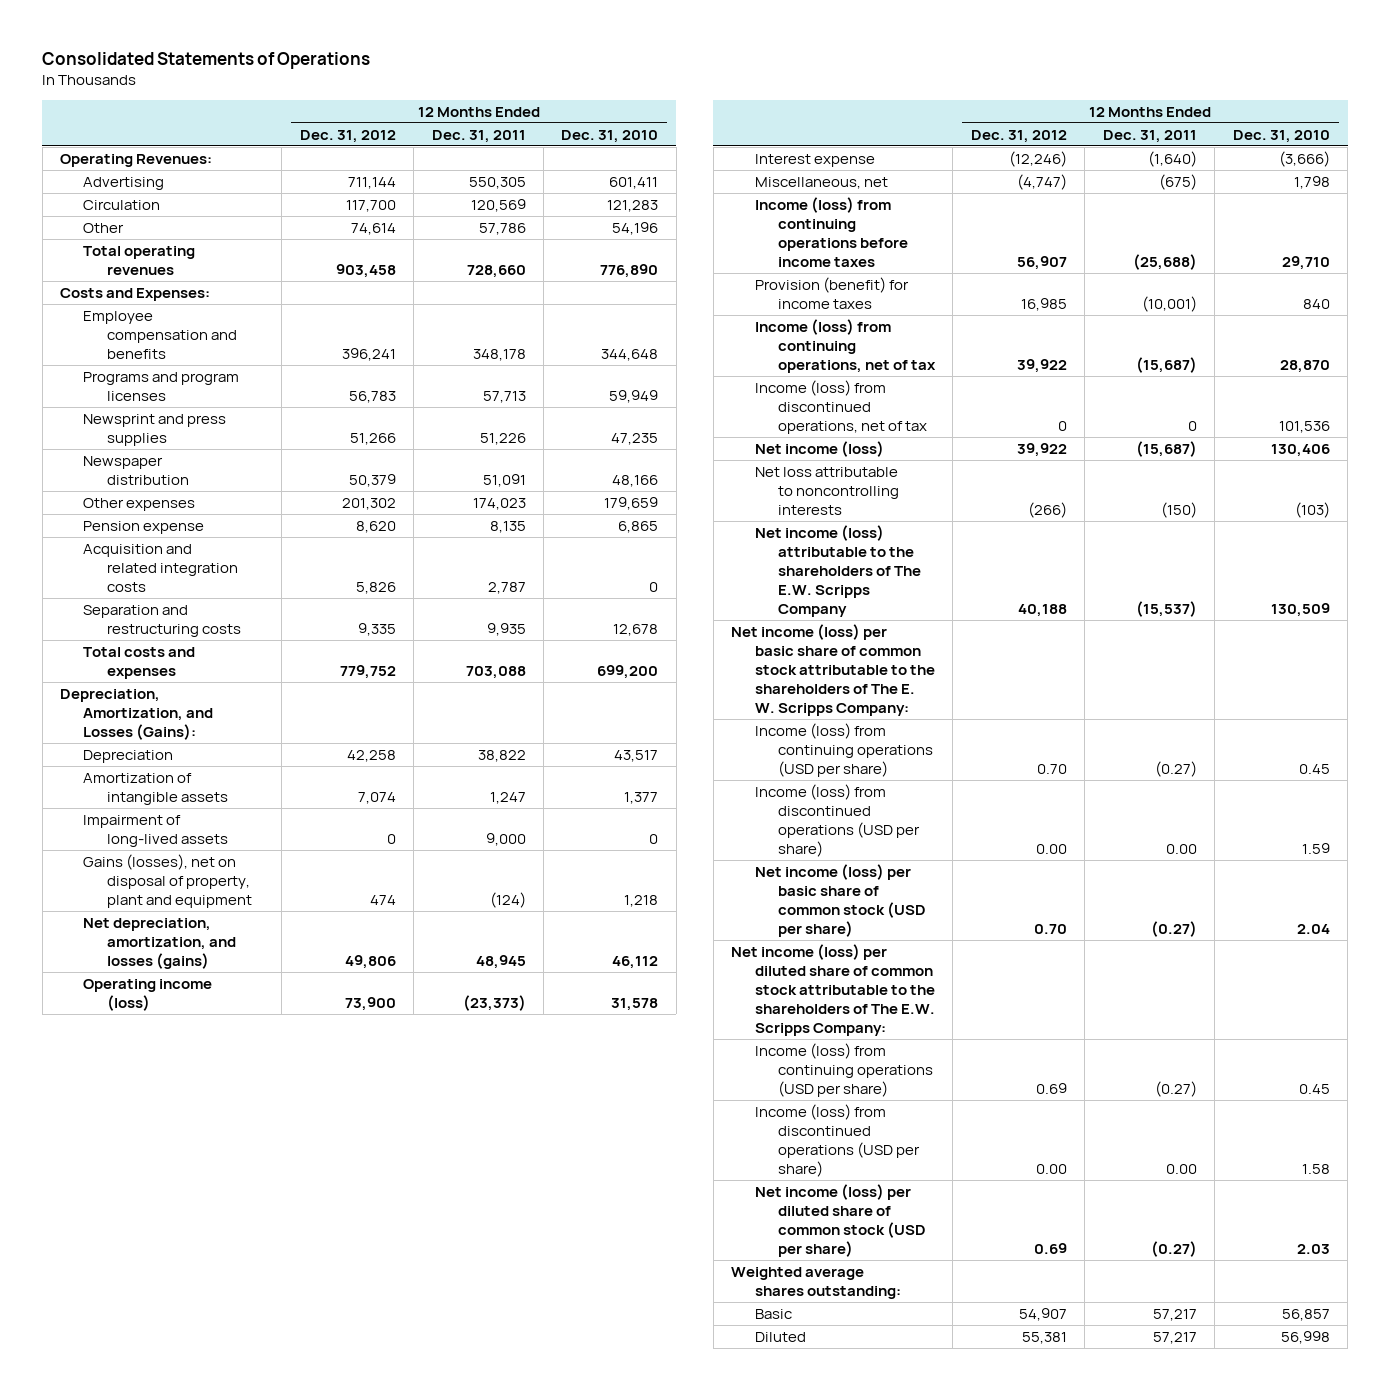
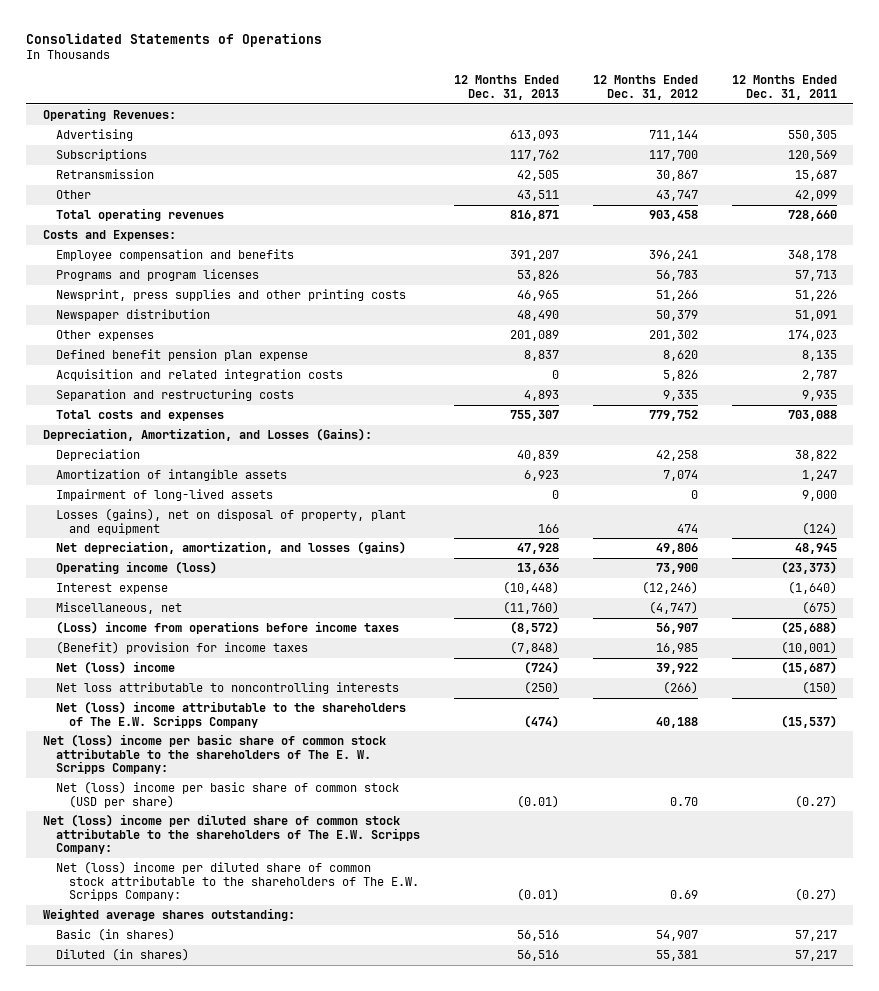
- | 12 Months Ended Dec. 31, 2012 | 12 Months Ended Dec. 31, 2011 | 12 Months Ended Dec. 31, 2010
+ | 12 Months Ended Dec. 31, 2013 | 12 Months Ended Dec. 31, 2012 | 12 Months Ended Dec. 31, 2011
- Circulation | 117,700 | 120,569 | 121,283
- Other | 74,614 | 57,786 | 54,196
+ Subscriptions | 117,762 | 117,700 | 120,569
+ Retransmission | 42,505 | 30,867 | 15,687
+ Other | 43,511 | 43,747 | 42,099
- Newsprint and press supplies | 51,266 | 51,226 | 47,235
+ Newsprint, press supplies and other printing costs | 46,965 | 51,266 | 51,226
- Pension expense | 8,620 | 8,135 | 6,865
+ Defined benefit pension plan expense | 8,837 | 8,620 | 8,135
- Gains (losses), net on disposal of property, plant and equipment | 474 | (124) | 1,218
+ Losses (gains), net on disposal of property, plant and equipment | 166 | 474 | (124)
- Income (loss) from continuing operations before income taxes | 56,907 | (25,688) | 29,710
- Provision (benefit) for income taxes | 16,985 | (10,001) | 840
- Income (loss) from continuing operations, net of tax | 39,922 | (15,687) | 28,870
- Income (loss) from discontinued operations, net of tax | 0 | 0 | 101,536
- Net income (loss) | 39,922 | (15,687) | 130,406
+ (Loss) income from operations before income taxes | (8,572) | 56,907 | (25,688)
+ (Benefit) provision for income taxes | (7,848) | 16,985 | (10,001)
+ Net (loss) income | (724) | 39,922 | (15,687)
- Net income (loss) attributable to the shareholders of The E.W. Scripps Company | 40,188 | (15,537) | 130,509
- Net income (loss) per basic share of common stock attributable to the shareholders of The E. W. Scripps Company:
- Income (loss) from continuing operations (USD per share) | 0.70 | (0.27) | 0.45
- Income (loss) from discontinued operations (USD per share) | 0.00 | 0.00 | 1.59
- Net income (loss) per basic share of common stock (USD per share) | 0.70 | (0.27) | 2.04
- Net income (loss) per diluted share of common stock attributable to the shareholders of The E.W. Scripps Company:
- Income (loss) from continuing operations (USD per share) | 0.69 | (0.27) | 0.45
- Income (loss) from discontinued operations (USD per share) | 0.00 | 0.00 | 1.58
- Net income (loss) per diluted share of common stock (USD per share) | 0.69 | (0.27) | 2.03
+ Net (loss) income attributable to the shareholders of The E.W. Scripps Company | (474) | 40,188 | (15,537)
+ Net (loss) income per basic share of common stock attributable to the shareholders of The E. W. Scripps Company:
+ Net (loss) income per basic share of common stock (USD per share) | (0.01) | 0.70 | (0.27)
+ Net (loss) income per diluted share of common stock attributable to the shareholders of The E.W. Scripps Company:
+ Net (loss) income per diluted share of common stock attributable to the shareholders of The E.W. Scripps Company: | (0.01) | 0.69 | (0.27)
- Basic | 54,907 | 57,217 | 56,857
- Diluted | 55,381 | 57,217 | 56,998
+ Basic (in shares) | 56,516 | 54,907 | 57,217
+ Diluted (in shares) | 56,516 | 55,381 | 57,217

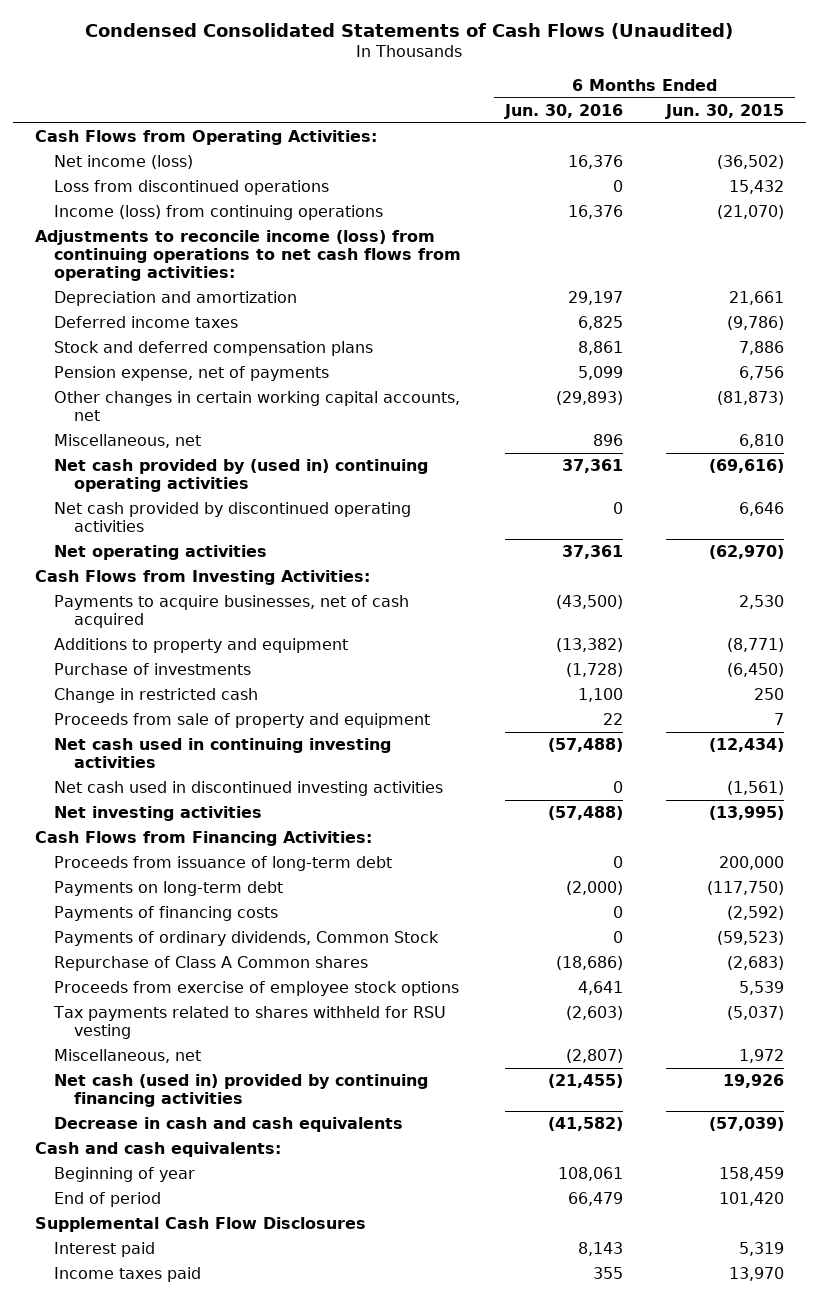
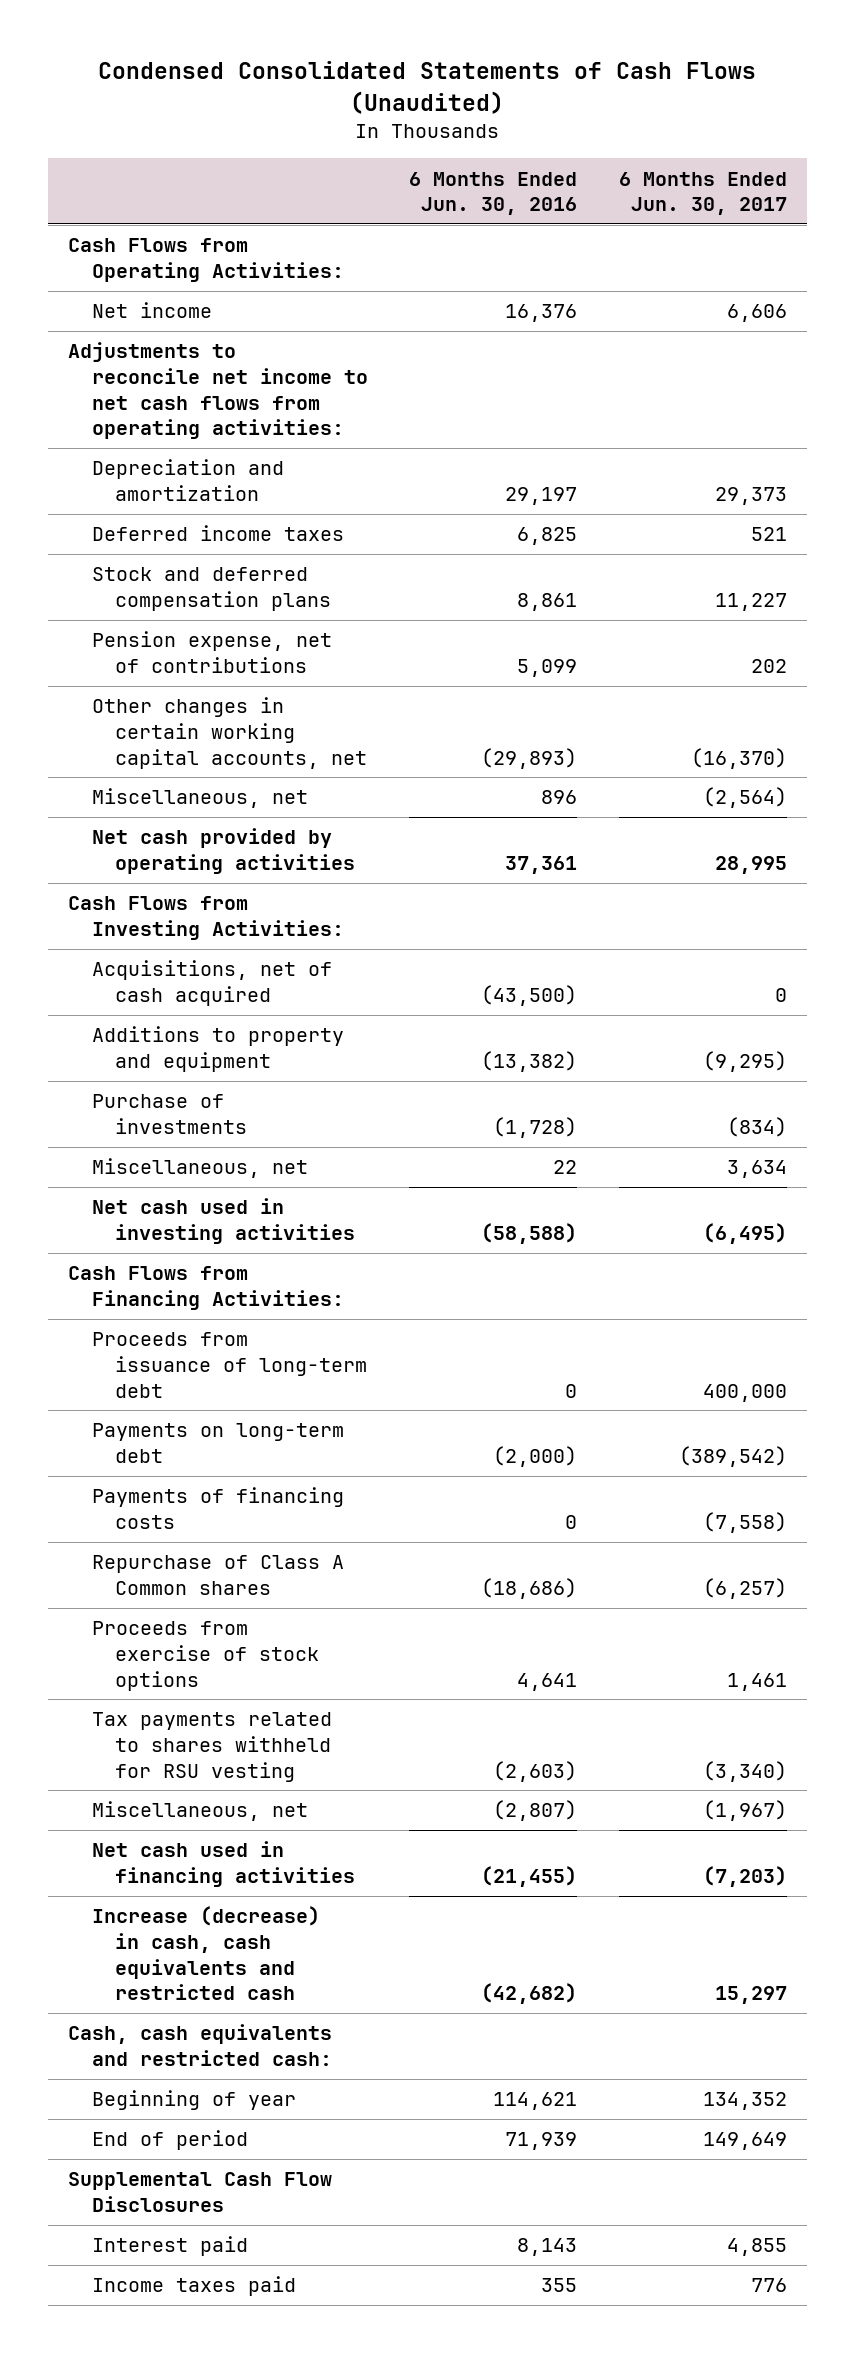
- | 6 Months Ended Jun. 30, 2016 | 6 Months Ended Jun. 30, 2015
+ | 6 Months Ended Jun. 30, 2016 | 6 Months Ended Jun. 30, 2017
- Net income (loss) | 16,376 | (36,502)
- Loss from discontinued operations | 0 | 15,432
- Income (loss) from continuing operations | 16,376 | (21,070)
- Adjustments to reconcile income (loss) from continuing operations to net cash flows from operating activities:
+ Net income | 16,376 | 6,606
+ Adjustments to reconcile net income to net cash flows from operating activities:
- Pension expense, net of payments | 5,099 | 6,756
+ Pension expense, net of contributions | 5,099 | 202
- Net cash provided by (used in) continuing operating activities | 37,361 | (69,616)
- Net cash provided by discontinued operating activities | 0 | 6,646
- Net operating activities | 37,361 | (62,970)
+ Net cash provided by operating activities | 37,361 | 28,995
- Payments to acquire businesses, net of cash acquired | (43,500) | 2,530
+ Acquisitions, net of cash acquired | (43,500) | 0
- Change in restricted cash | 1,100 | 250
- Proceeds from sale of property and equipment | 22 | 7
- Net cash used in continuing investing activities | (57,488) | (12,434)
- Net cash used in discontinued investing activities | 0 | (1,561)
- Net investing activities | (57,488) | (13,995)
+ Miscellaneous, net | 22 | 3,634
+ Net cash used in investing activities | (58,588) | (6,495)
- Payments of ordinary dividends, Common Stock | 0 | (59,523)
- Proceeds from exercise of employee stock options | 4,641 | 5,539
+ Proceeds from exercise of stock options | 4,641 | 1,461
- Net cash (used in) provided by continuing financing activities | (21,455) | 19,926
- Decrease in cash and cash equivalents | (41,582) | (57,039)
- Cash and cash equivalents:
- Beginning of year | 108,061 | 158,459
- End of period | 66,479 | 101,420
+ Net cash used in financing activities | (21,455) | (7,203)
+ Increase (decrease) in cash, cash equivalents and restricted cash | (42,682) | 15,297
+ Cash, cash equivalents and restricted cash:
+ Beginning of year | 114,621 | 134,352
+ End of period | 71,939 | 149,649

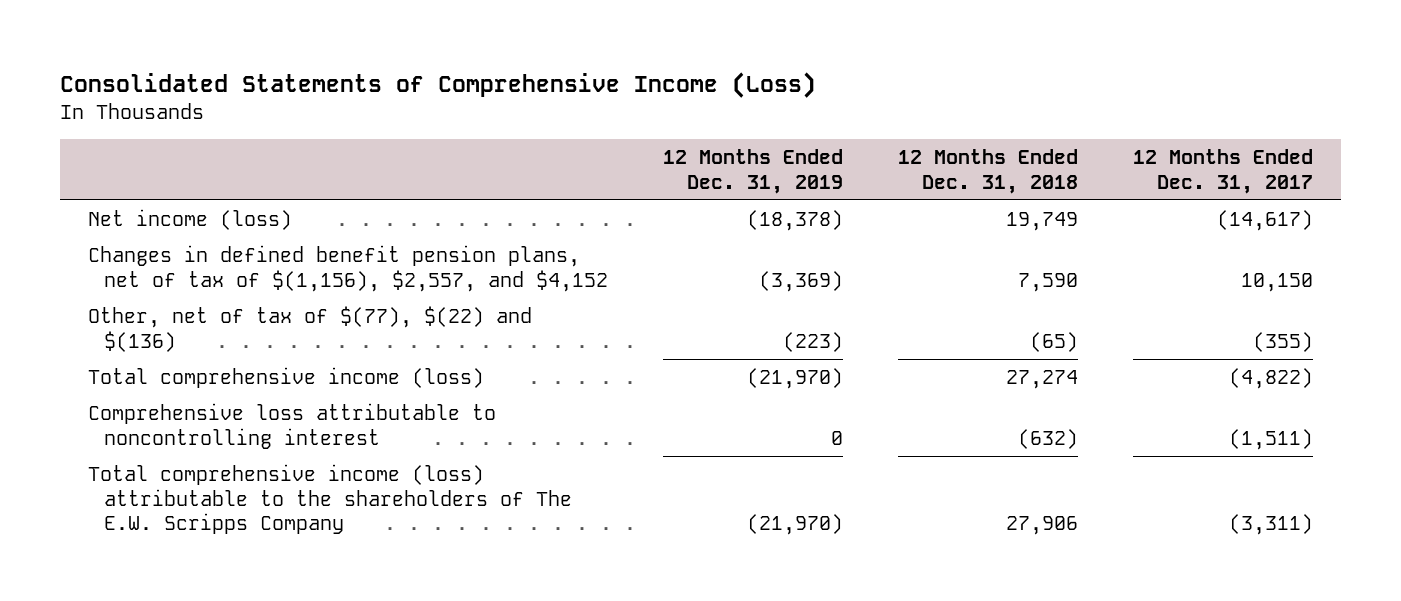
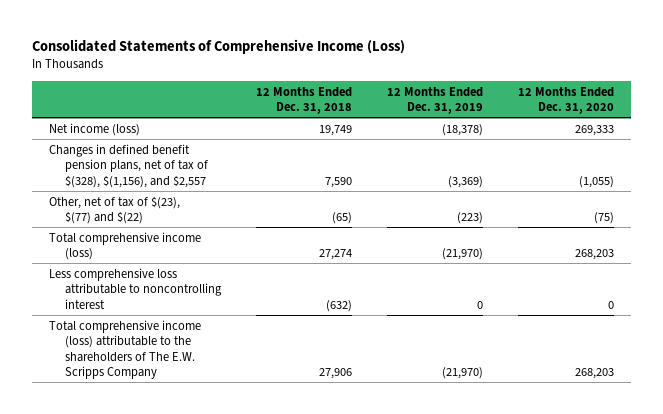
- | 12 Months Ended Dec. 31, 2019 | 12 Months Ended Dec. 31, 2018 | 12 Months Ended Dec. 31, 2017
+ | 12 Months Ended Dec. 31, 2018 | 12 Months Ended Dec. 31, 2019 | 12 Months Ended Dec. 31, 2020
- Changes in defined benefit pension plans, net of tax of $(1,156), $2,557, and $4,152 | (3,369) | 7,590 | 10,150
- Other, net of tax of $(77), $(22) and $(136) | (223) | (65) | (355)
+ Changes in defined benefit pension plans, net of tax of $(328), $(1,156), and $2,557 | 7,590 | (3,369) | (1,055)
+ Other, net of tax of $(23), $(77) and $(22) | (65) | (223) | (75)
- Comprehensive loss attributable to noncontrolling interest | 0 | (632) | (1,511)
+ Less comprehensive loss attributable to noncontrolling interest | (632) | 0 | 0

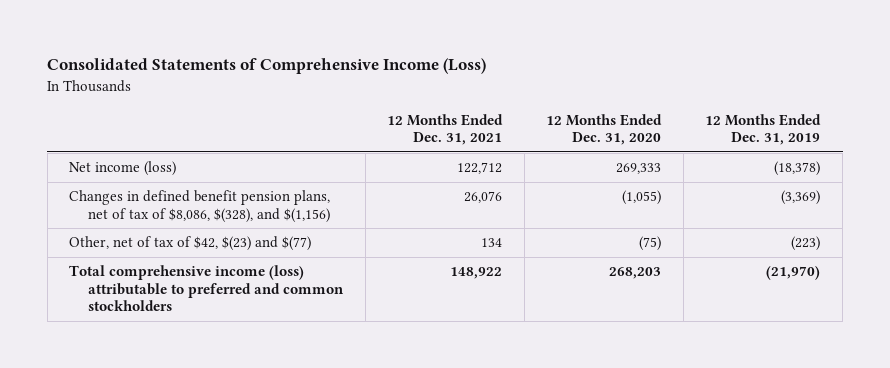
- | 12 Months Ended Dec. 31, 2018 | 12 Months Ended Dec. 31, 2019 | 12 Months Ended Dec. 31, 2020
+ | 12 Months Ended Dec. 31, 2021 | 12 Months Ended Dec. 31, 2020 | 12 Months Ended Dec. 31, 2019
- Changes in defined benefit pension plans, net of tax of $(328), $(1,156), and $2,557 | 7,590 | (3,369) | (1,055)
- Other, net of tax of $(23), $(77) and $(22) | (65) | (223) | (75)
- Total comprehensive income (loss) | 27,274 | (21,970) | 268,203
- Less comprehensive loss attributable to noncontrolling interest | (632) | 0 | 0
- Total comprehensive income (loss) attributable to the shareholders of The E.W. Scripps Company | 27,906 | (21,970) | 268,203
+ Changes in defined benefit pension plans, net of tax of $8,086, $(328), and $(1,156) | 26,076 | (1,055) | (3,369)
+ Other, net of tax of $42, $(23) and $(77) | 134 | (75) | (223)
+ Total comprehensive income (loss) attributable to preferred and common stockholders | 148,922 | 268,203 | (21,970)

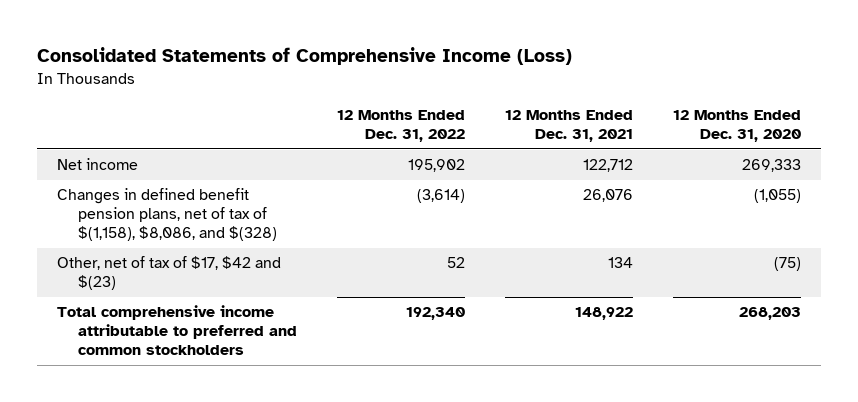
- | 12 Months Ended Dec. 31, 2021 | 12 Months Ended Dec. 31, 2020 | 12 Months Ended Dec. 31, 2019
+ | 12 Months Ended Dec. 31, 2022 | 12 Months Ended Dec. 31, 2021 | 12 Months Ended Dec. 31, 2020
- Net income (loss) | 122,712 | 269,333 | (18,378)
- Changes in defined benefit pension plans, net of tax of $8,086, $(328), and $(1,156) | 26,076 | (1,055) | (3,369)
- Other, net of tax of $42, $(23) and $(77) | 134 | (75) | (223)
- Total comprehensive income (loss) attributable to preferred and common stockholders | 148,922 | 268,203 | (21,970)
+ Net income | 195,902 | 122,712 | 269,333
+ Changes in defined benefit pension plans, net of tax of $(1,158), $8,086, and $(328) | (3,614) | 26,076 | (1,055)
+ Other, net of tax of $17, $42 and $(23) | 52 | 134 | (75)
+ Total comprehensive income attributable to preferred and common stockholders | 192,340 | 148,922 | 268,203

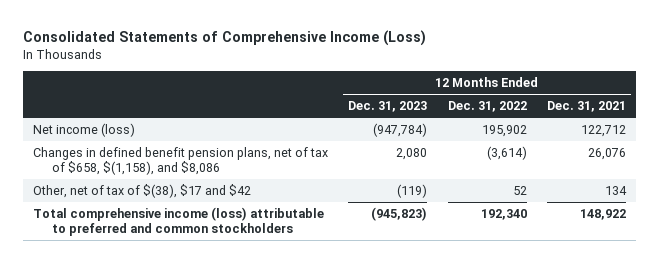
- | 12 Months Ended Dec. 31, 2022 | 12 Months Ended Dec. 31, 2021 | 12 Months Ended Dec. 31, 2020
+ | 12 Months Ended Dec. 31, 2023 | 12 Months Ended Dec. 31, 2022 | 12 Months Ended Dec. 31, 2021
- Net income | 195,902 | 122,712 | 269,333
- Changes in defined benefit pension plans, net of tax of $(1,158), $8,086, and $(328) | (3,614) | 26,076 | (1,055)
- Other, net of tax of $17, $42 and $(23) | 52 | 134 | (75)
- Total comprehensive income attributable to preferred and common stockholders | 192,340 | 148,922 | 268,203
+ Net income (loss) | (947,784) | 195,902 | 122,712
+ Changes in defined benefit pension plans, net of tax of $658, $(1,158), and $8,086 | 2,080 | (3,614) | 26,076
+ Other, net of tax of $(38), $17 and $42 | (119) | 52 | 134
+ Total comprehensive income (loss) attributable to preferred and common stockholders | (945,823) | 192,340 | 148,922

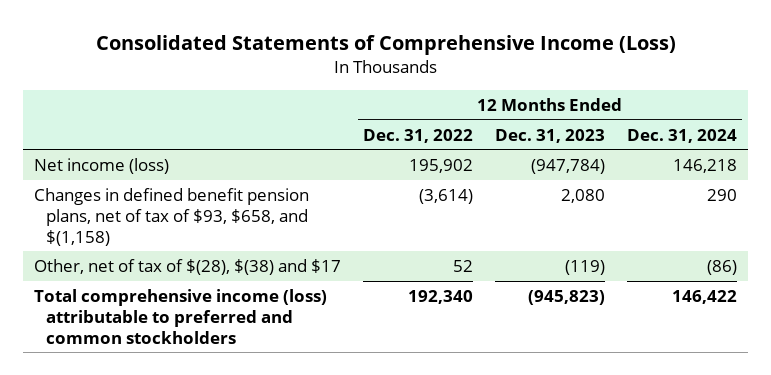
- | 12 Months Ended Dec. 31, 2023 | 12 Months Ended Dec. 31, 2022 | 12 Months Ended Dec. 31, 2021
+ | 12 Months Ended Dec. 31, 2022 | 12 Months Ended Dec. 31, 2023 | 12 Months Ended Dec. 31, 2024
- Changes in defined benefit pension plans, net of tax of $658, $(1,158), and $8,086 | 2,080 | (3,614) | 26,076
- Other, net of tax of $(38), $17 and $42 | (119) | 52 | 134
+ Changes in defined benefit pension plans, net of tax of $93, $658, and $(1,158) | (3,614) | 2,080 | 290
+ Other, net of tax of $(28), $(38) and $17 | 52 | (119) | (86)

